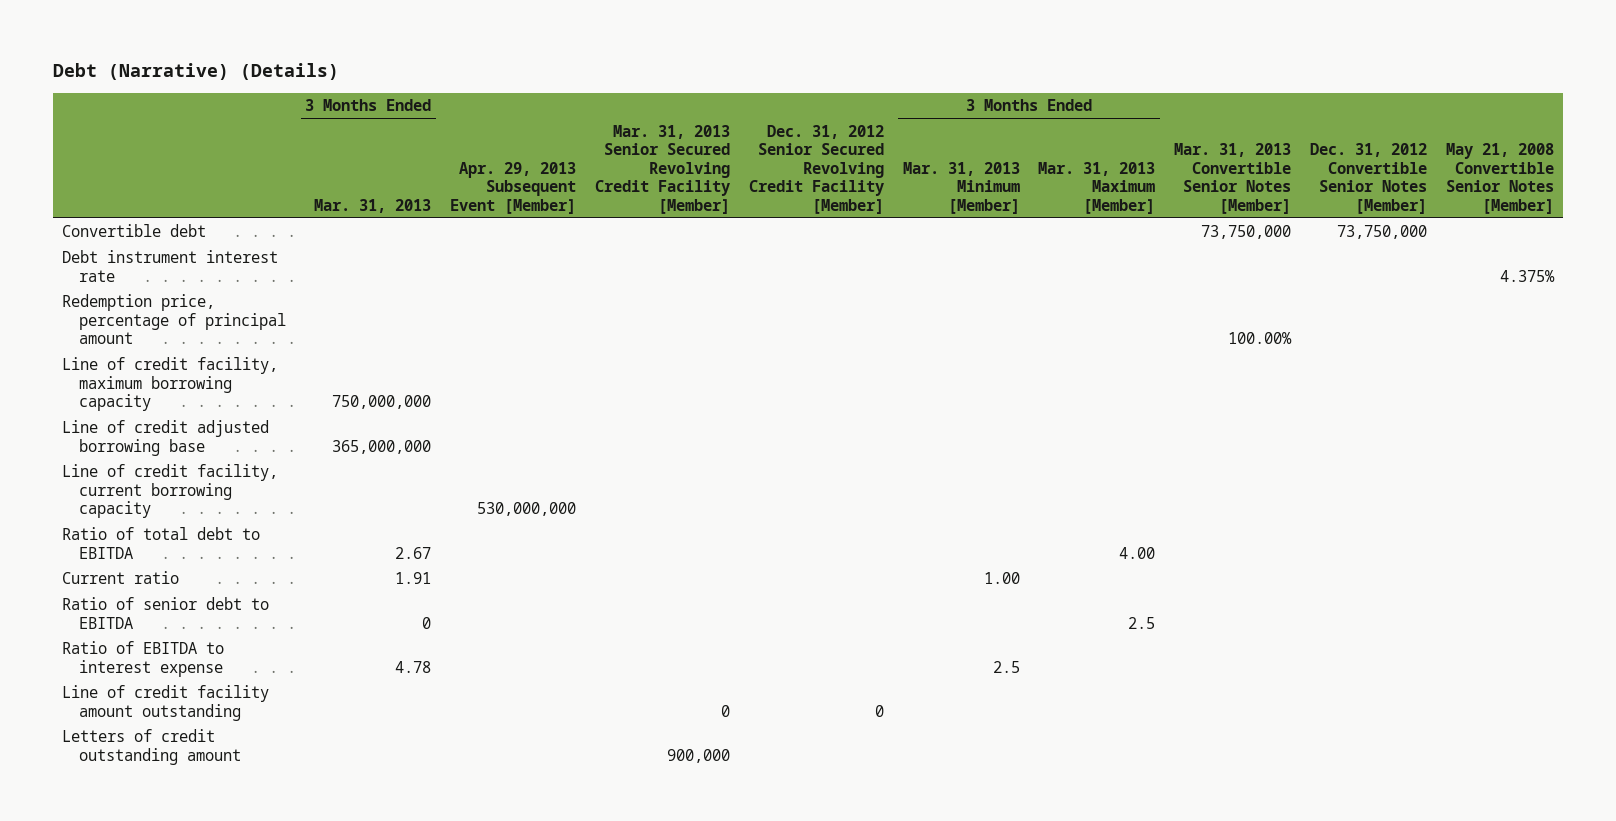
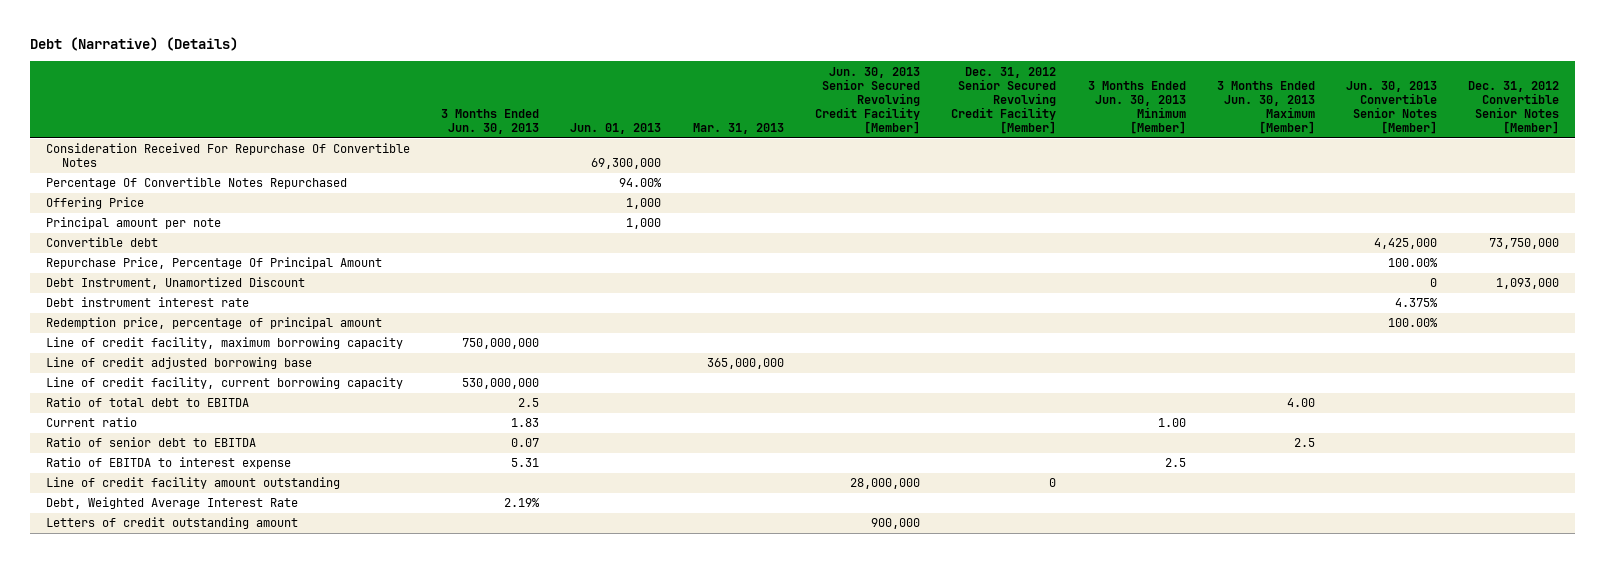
- | 3 Months Ended Mar. 31, 2013 | Apr. 29, 2013 Subsequent Event [Member] | Mar. 31, 2013 Senior Secured Revolving Credit Facility [Member] | Dec. 31, 2012 Senior Secured Revolving Credit Facility [Member] | 3 Months Ended Mar. 31, 2013 Minimum [Member] | 3 Months Ended Mar. 31, 2013 Maximum [Member] | Mar. 31, 2013 Convertible Senior Notes [Member] | Dec. 31, 2012 Convertible Senior Notes [Member] | May 21, 2008 Convertible Senior Notes [Member]
+ | 3 Months Ended Jun. 30, 2013 | Jun. 01, 2013 | Mar. 31, 2013 | Jun. 30, 2013 Senior Secured Revolving Credit Facility [Member] | Dec. 31, 2012 Senior Secured Revolving Credit Facility [Member] | 3 Months Ended Jun. 30, 2013 Minimum [Member] | 3 Months Ended Jun. 30, 2013 Maximum [Member] | Jun. 30, 2013 Convertible Senior Notes [Member] | Dec. 31, 2012 Convertible Senior Notes [Member]
+ Consideration Received For Repurchase Of Convertible Notes | | 69,300,000 | | | | | | |
+ Percentage Of Convertible Notes Repurchased | | 94.00% | | | | | | |
+ Offering Price | | 1,000 | | | | | | |
+ Principal amount per note | | 1,000 | | | | | | |
+ Repurchase Price, Percentage Of Principal Amount | | | | | | | | 100.00% |
+ Debt Instrument, Unamortized Discount | | | | | | | | 0 | 1,093,000
+ Debt, Weighted Average Interest Rate | 2.19% | | | | | | | |

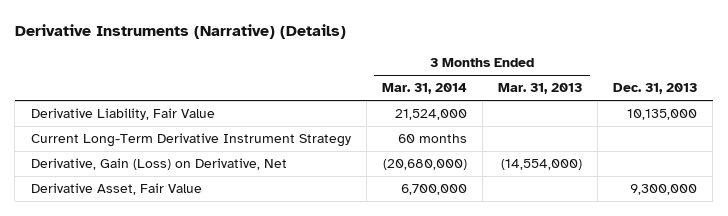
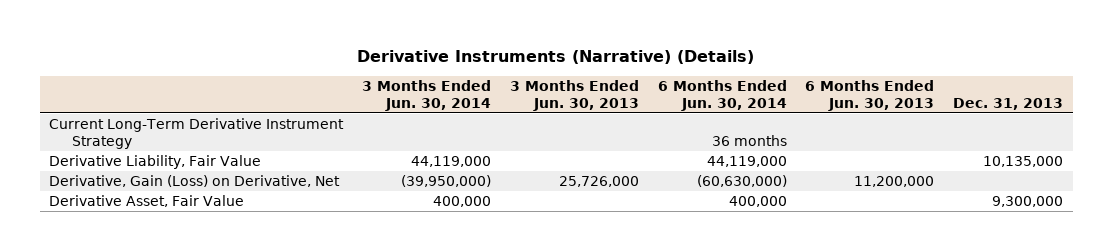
- | 3 Months Ended Mar. 31, 2014 | 3 Months Ended Mar. 31, 2013 | Dec. 31, 2013
+ | 3 Months Ended Jun. 30, 2014 | 3 Months Ended Jun. 30, 2013 | 6 Months Ended Jun. 30, 2014 | 6 Months Ended Jun. 30, 2013 | Dec. 31, 2013
moved down: Derivative Liability, Fair Value | 44,119,000 | | 44,119,000 | | 10,135,000

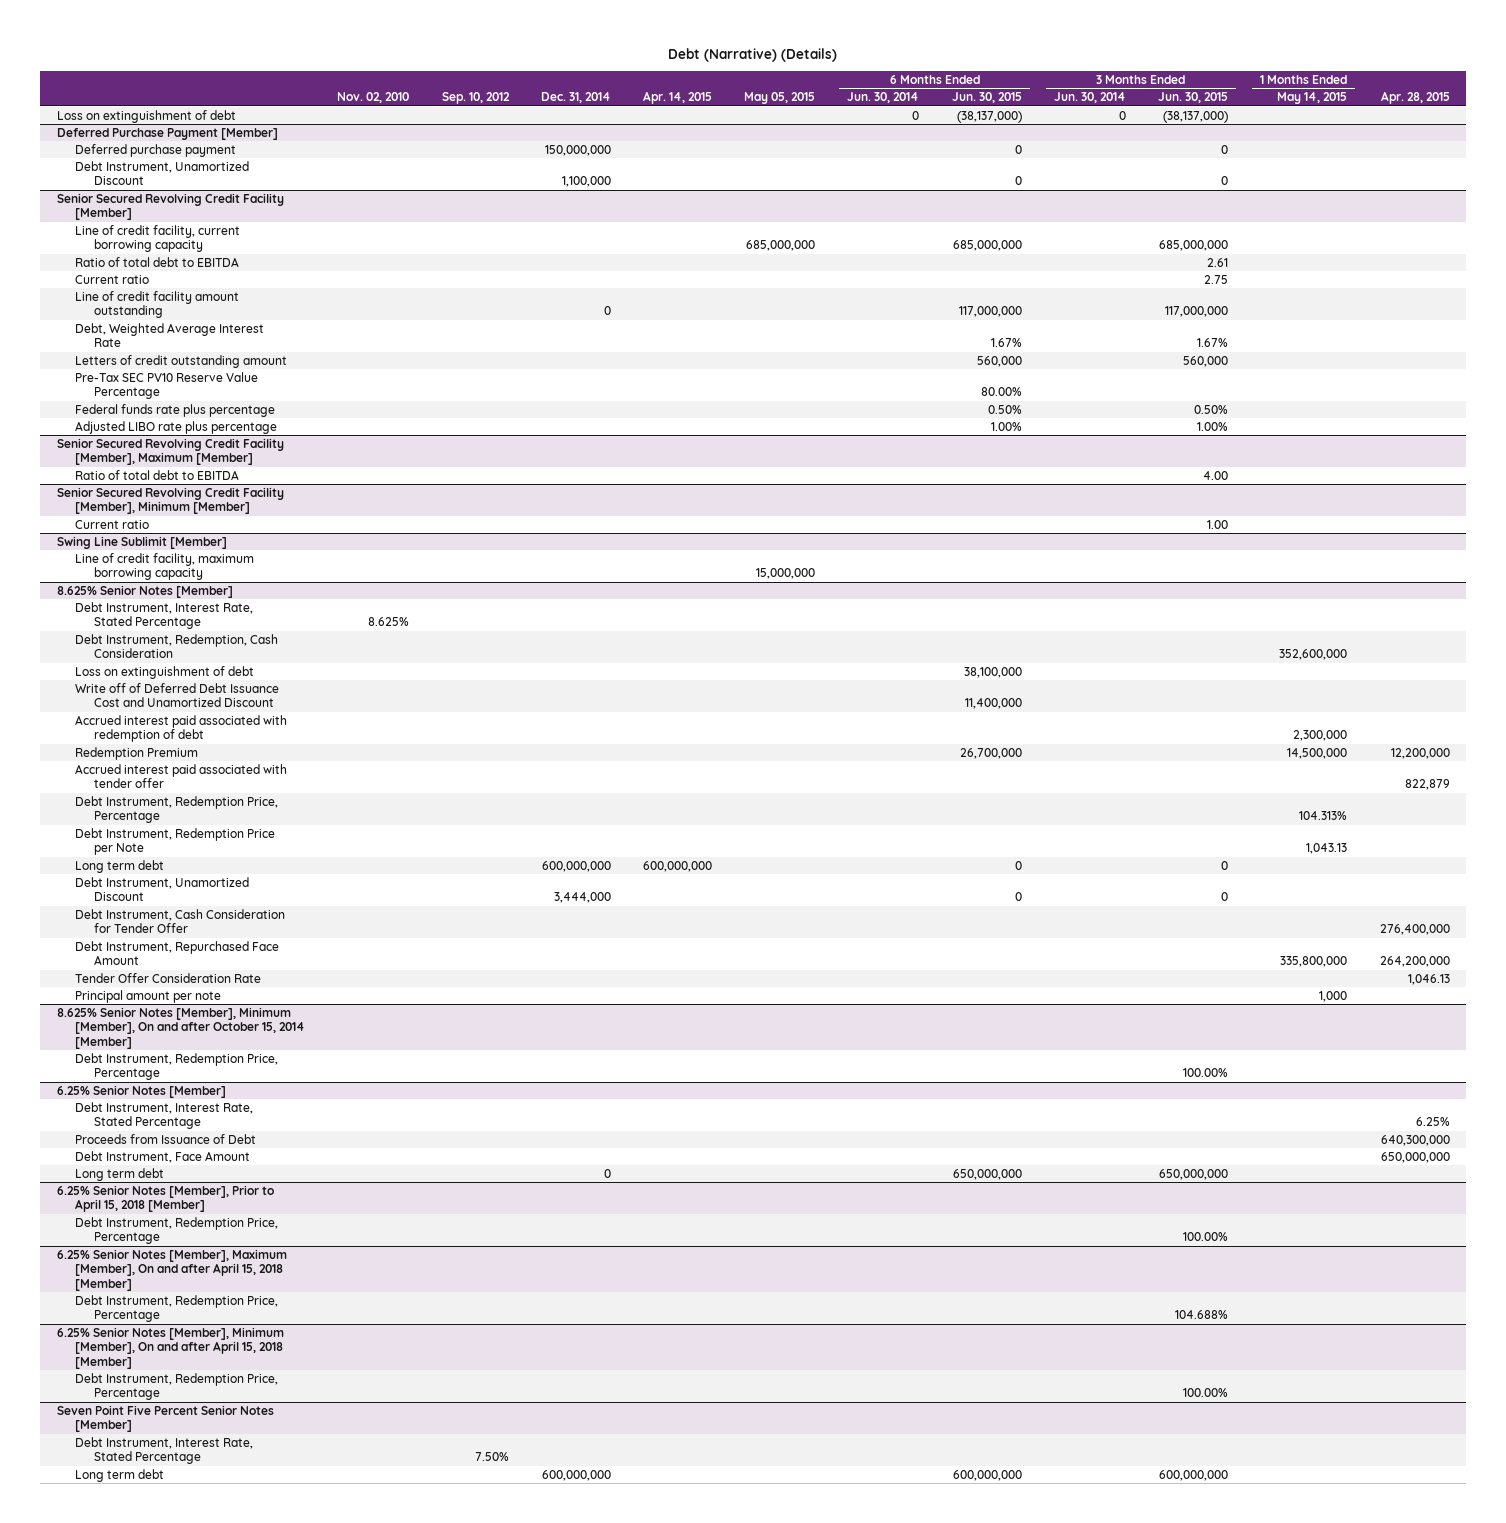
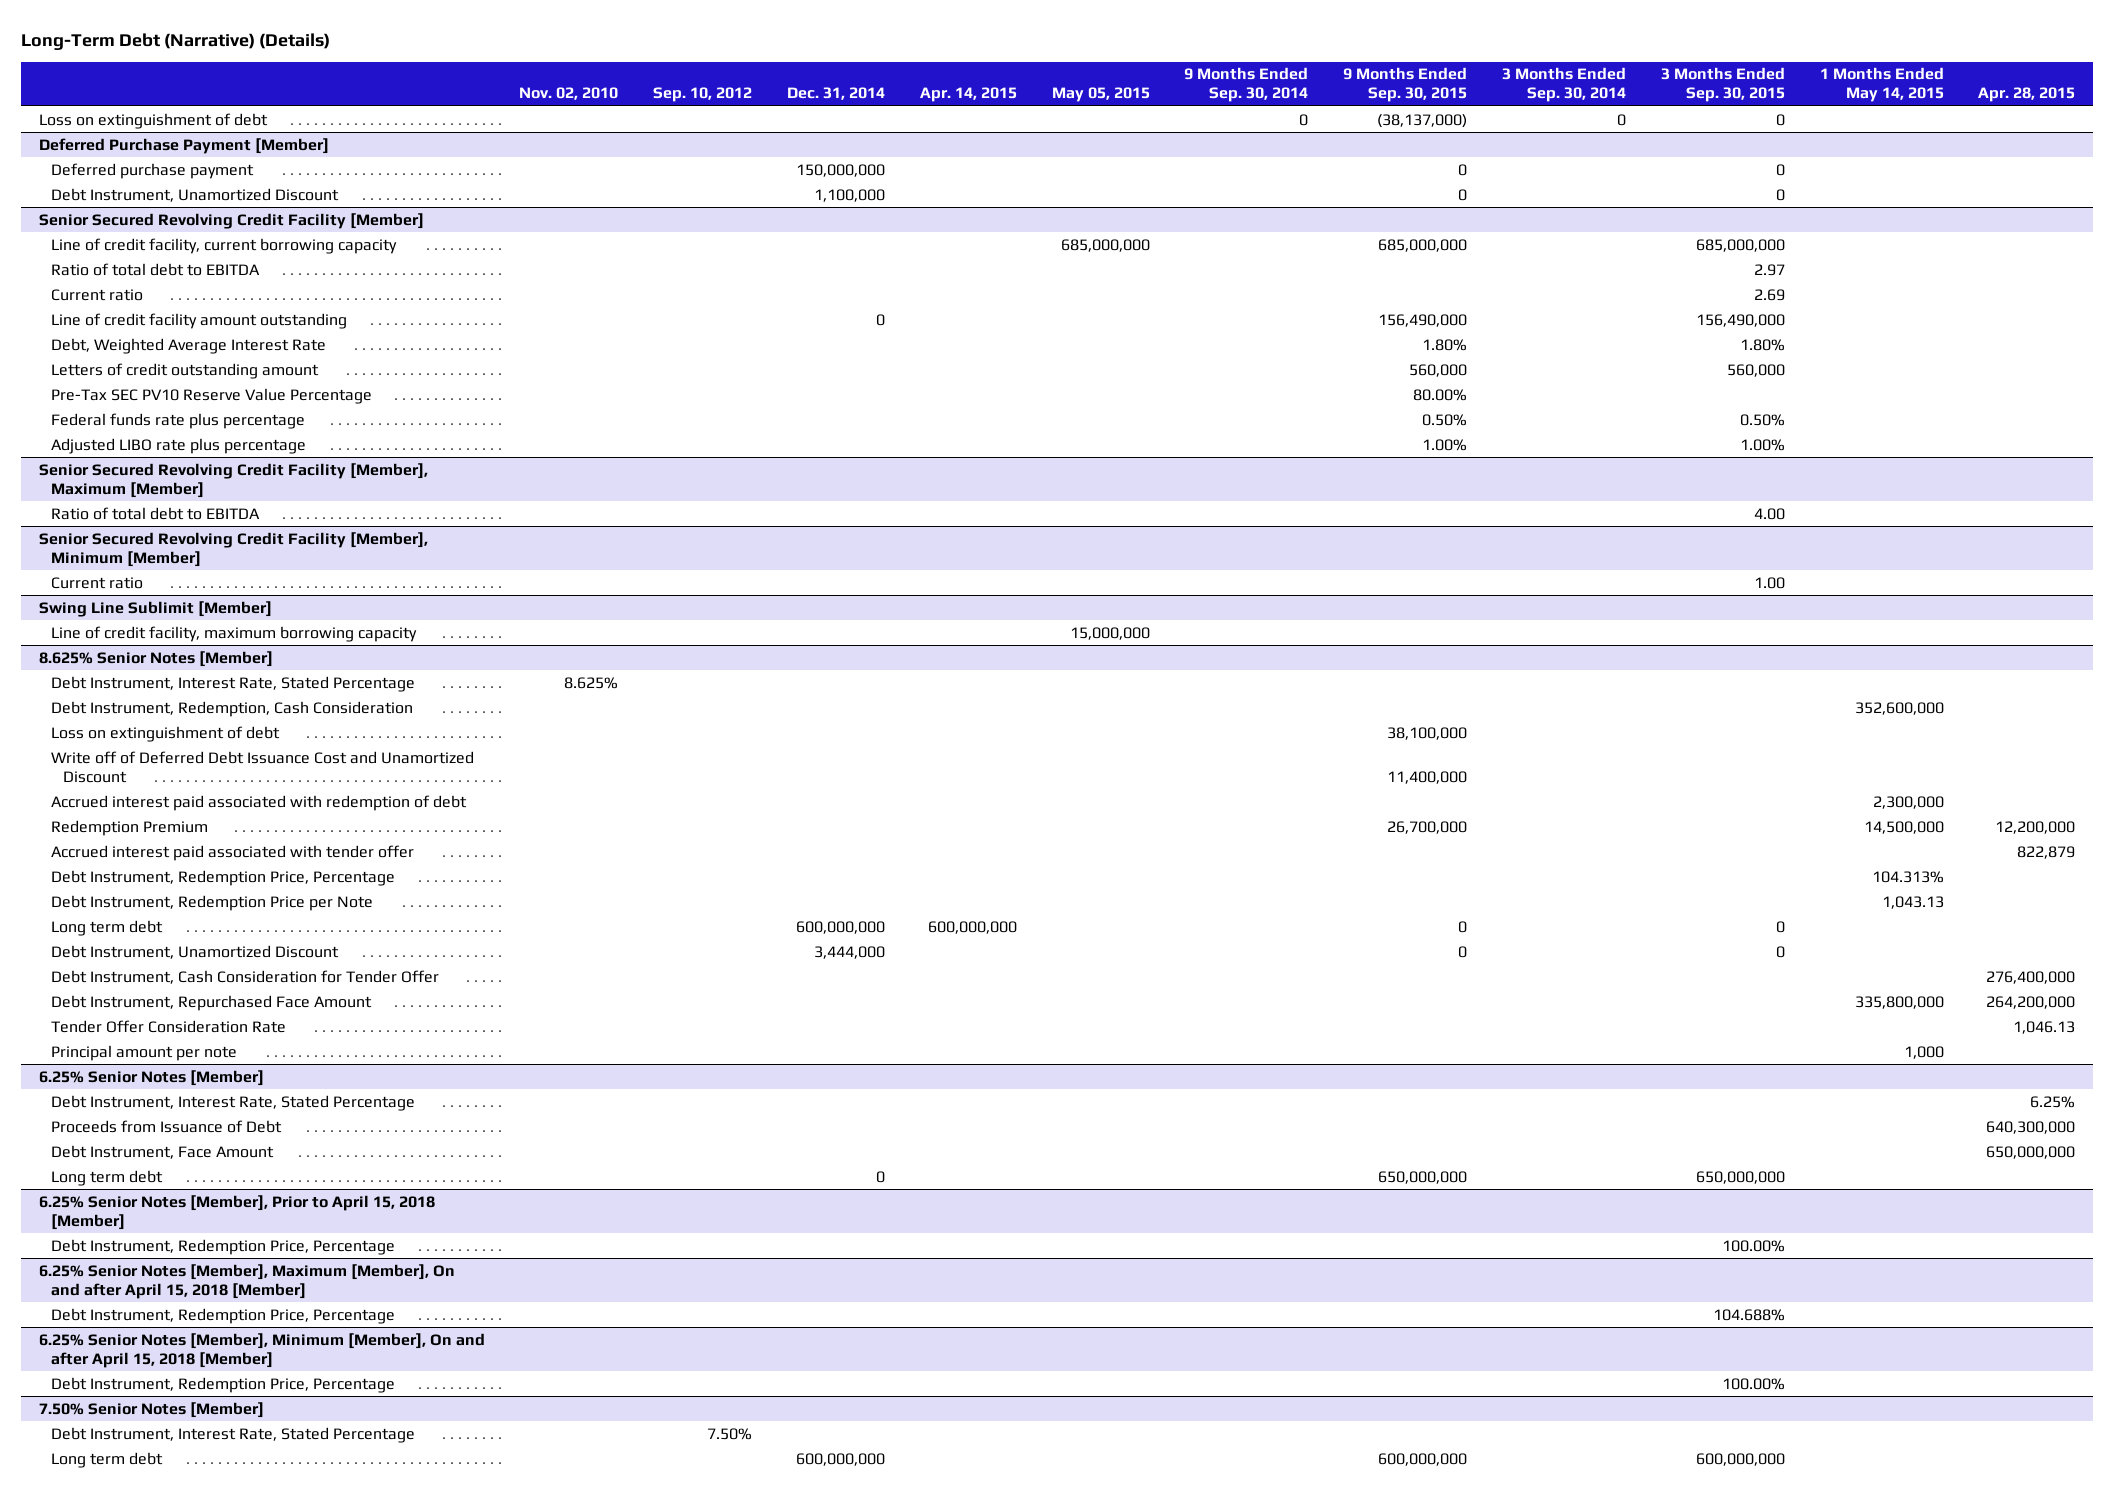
- Debt (Narrative) (Details)
+ Long-Term Debt (Narrative) (Details)
- | Nov. 02, 2010 | Sep. 10, 2012 | Dec. 31, 2014 | Apr. 14, 2015 | May 05, 2015 | 6 Months Ended Jun. 30, 2014 | 6 Months Ended Jun. 30, 2015 | 3 Months Ended Jun. 30, 2014 | 3 Months Ended Jun. 30, 2015 | 1 Months Ended May 14, 2015 | Apr. 28, 2015
+ | Nov. 02, 2010 | Sep. 10, 2012 | Dec. 31, 2014 | Apr. 14, 2015 | May 05, 2015 | 9 Months Ended Sep. 30, 2014 | 9 Months Ended Sep. 30, 2015 | 3 Months Ended Sep. 30, 2014 | 3 Months Ended Sep. 30, 2015 | 1 Months Ended May 14, 2015 | Apr. 28, 2015
- 8.625% Senior Notes [Member], Minimum [Member], On and after October 15, 2014 [Member]
- Debt Instrument, Redemption Price, Percentage | | | | | | | | | 100.00% | |
- Seven Point Five Percent Senior Notes [Member]
+ 7.50% Senior Notes [Member]

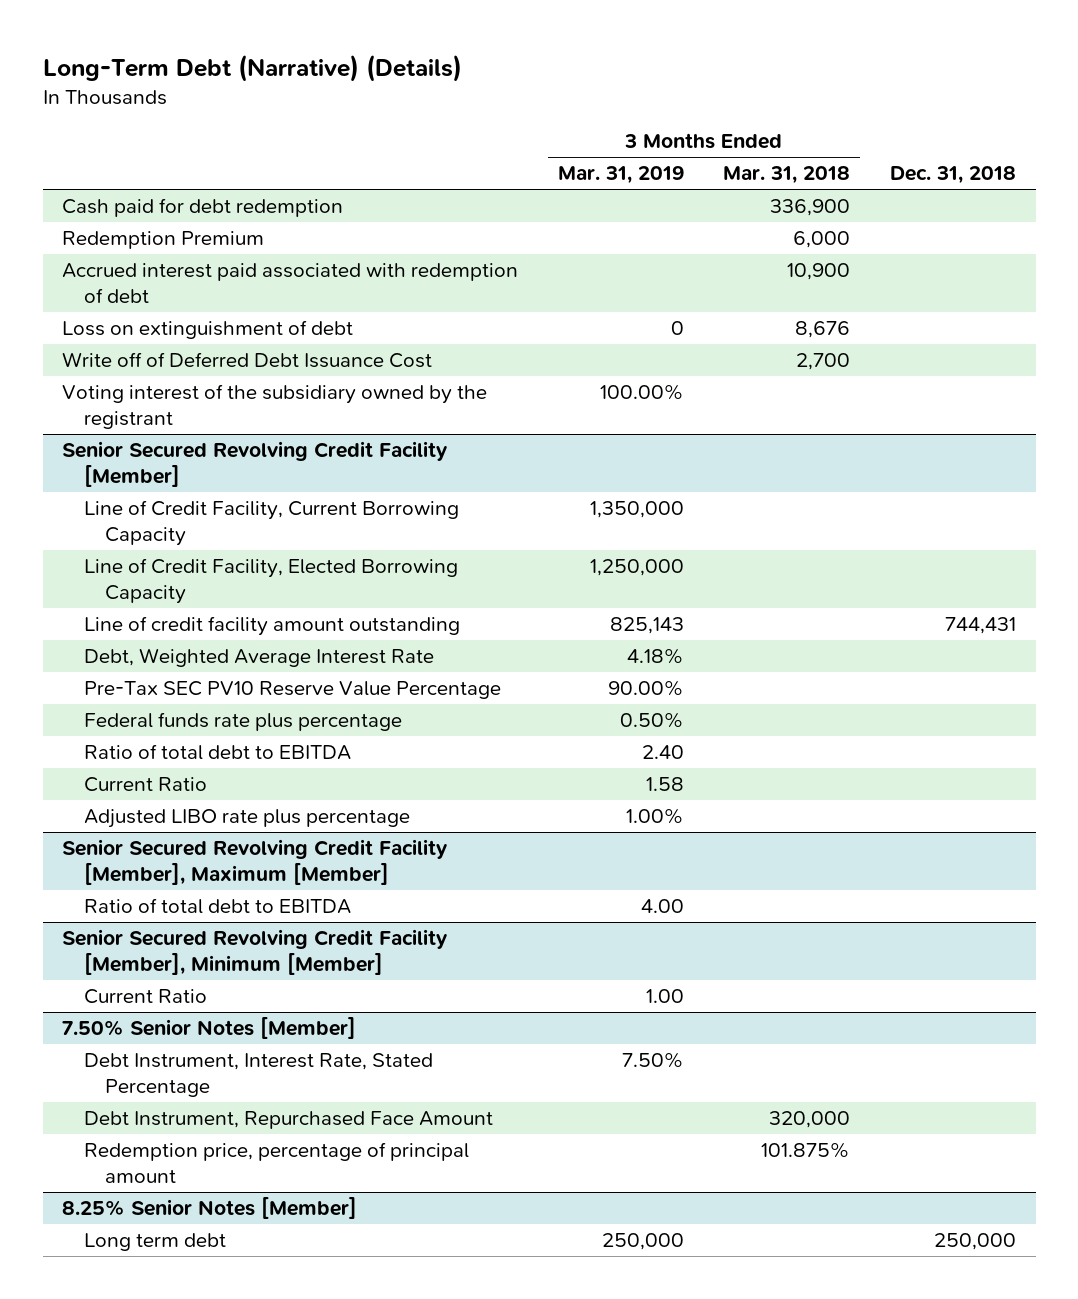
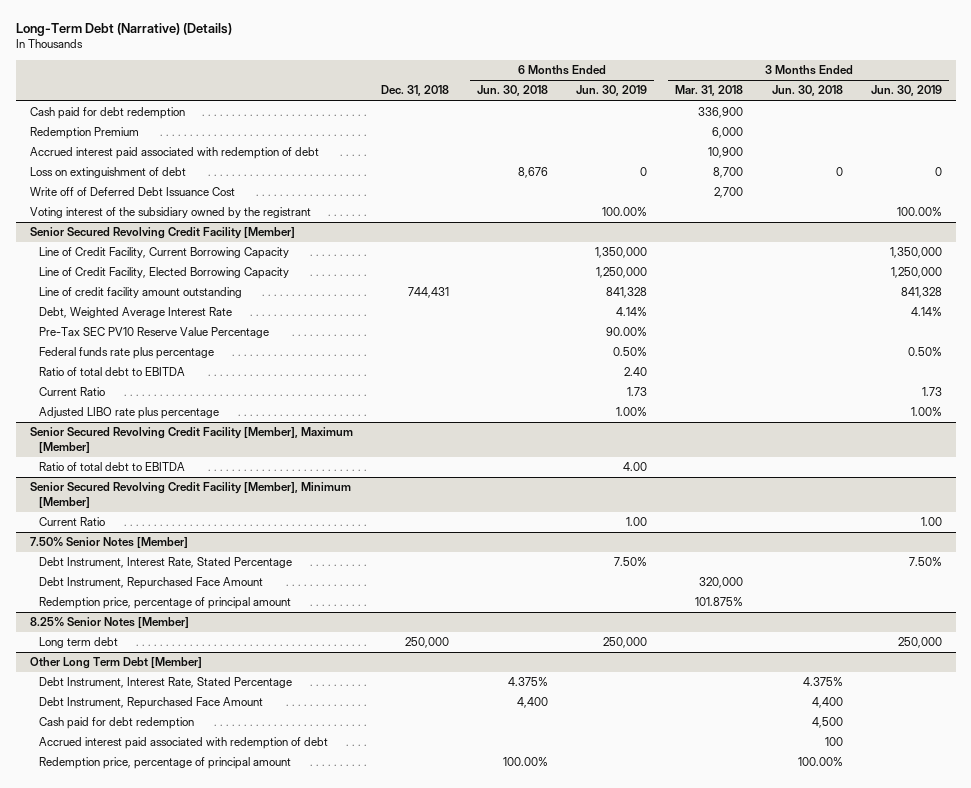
- | 3 Months Ended Mar. 31, 2019 | 3 Months Ended Mar. 31, 2018 | Dec. 31, 2018
+ | Dec. 31, 2018 | 6 Months Ended Jun. 30, 2018 | 6 Months Ended Jun. 30, 2019 | 3 Months Ended Mar. 31, 2018 | 3 Months Ended Jun. 30, 2018 | 3 Months Ended Jun. 30, 2019
- Loss on extinguishment of debt | 0 | 8,676 |
+ Loss on extinguishment of debt | | 8,676 | 0 | 8,700 | 0 | 0
+ Other Long Term Debt [Member]
+ Debt Instrument, Interest Rate, Stated Percentage | | 4.375% | | | 4.375% |
+ Debt Instrument, Repurchased Face Amount | | 4,400 | | | 4,400 |
+ Cash paid for debt redemption | | | | | 4,500 |
+ Accrued interest paid associated with redemption of debt | | | | | 100 |
+ Redemption price, percentage of principal amount | | 100.00% | | | 100.00% |

